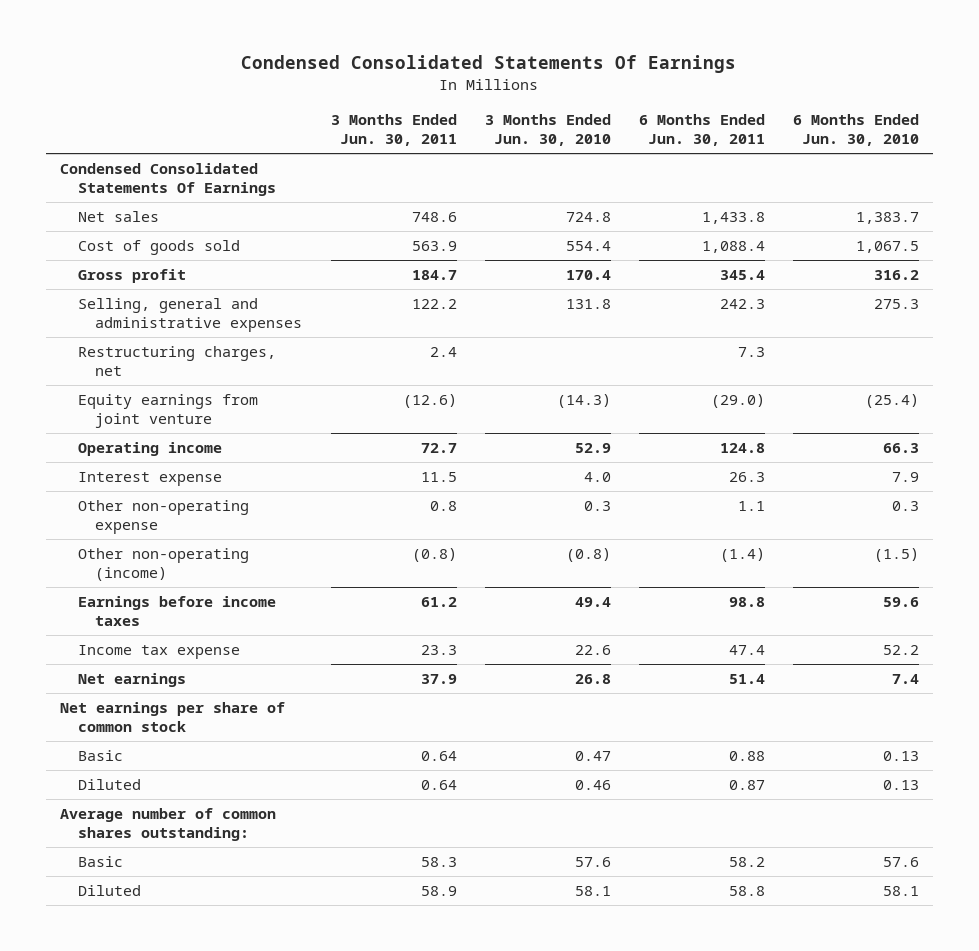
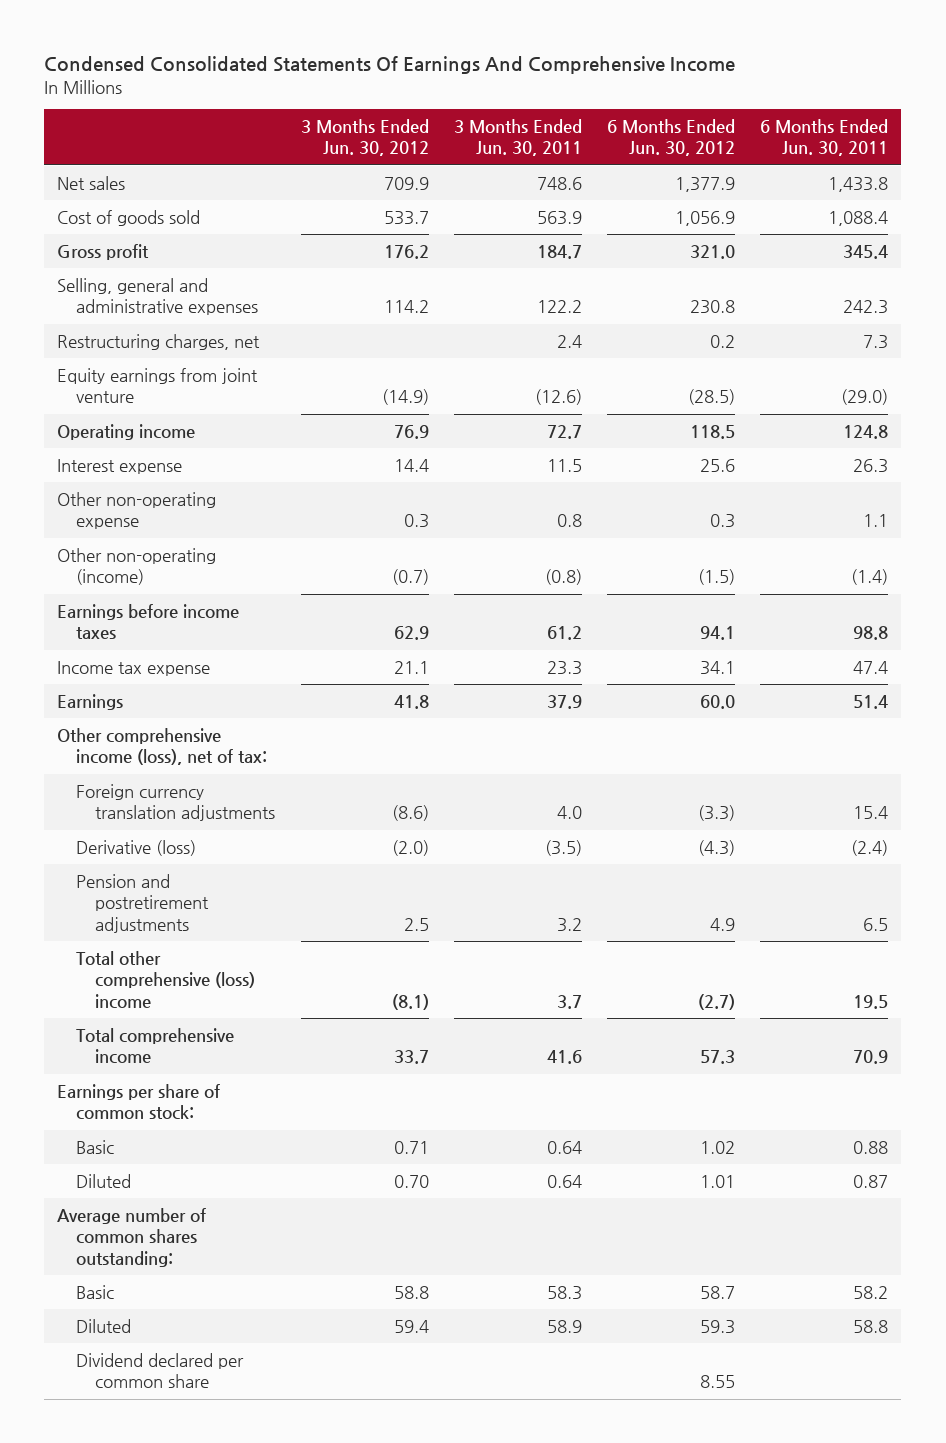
- Condensed Consolidated Statements Of Earnings
+ Condensed Consolidated Statements Of Earnings And Comprehensive Income
- | 3 Months Ended Jun. 30, 2011 | 3 Months Ended Jun. 30, 2010 | 6 Months Ended Jun. 30, 2011 | 6 Months Ended Jun. 30, 2010
+ | 3 Months Ended Jun. 30, 2012 | 3 Months Ended Jun. 30, 2011 | 6 Months Ended Jun. 30, 2012 | 6 Months Ended Jun. 30, 2011
- Condensed Consolidated Statements Of Earnings
- Net earnings | 37.9 | 26.8 | 51.4 | 7.4
- Net earnings per share of common stock
+ Earnings | 41.8 | 37.9 | 60.0 | 51.4
+ Other comprehensive income (loss), net of tax:
+ Foreign currency translation adjustments | (8.6) | 4.0 | (3.3) | 15.4
+ Derivative (loss) | (2.0) | (3.5) | (4.3) | (2.4)
+ Pension and postretirement adjustments | 2.5 | 3.2 | 4.9 | 6.5
+ Total other comprehensive (loss) income | (8.1) | 3.7 | (2.7) | 19.5
+ Total comprehensive income | 33.7 | 41.6 | 57.3 | 70.9
+ Earnings per share of common stock:
+ Dividend declared per common share | | | 8.55 |

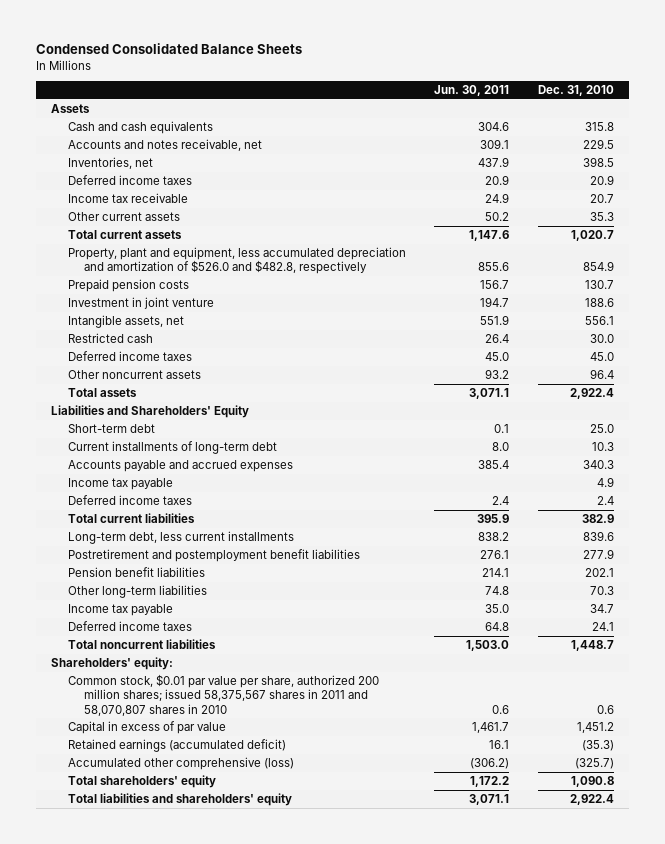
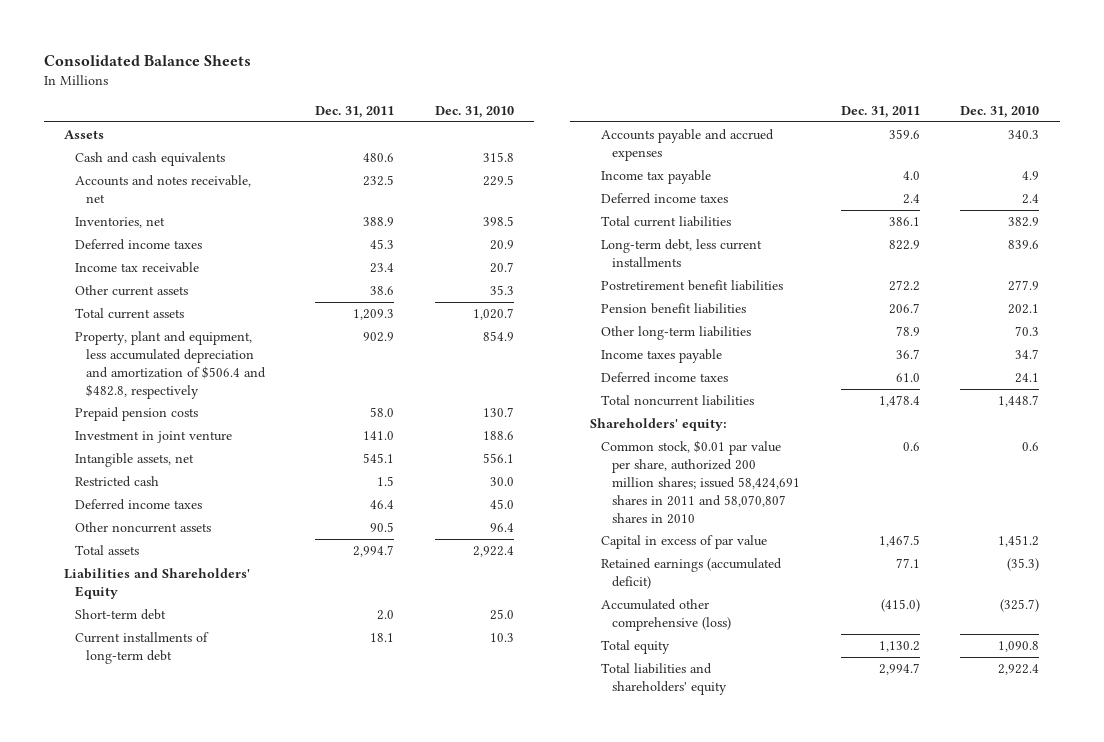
- Condensed Consolidated Balance Sheets
+ Consolidated Balance Sheets
- | Jun. 30, 2011 | Dec. 31, 2010
+ | Dec. 31, 2011 | Dec. 31, 2010
- Property, plant and equipment, less accumulated depreciation and amortization of $526.0 and $482.8, respectively | 855.6 | 854.9
+ Property, plant and equipment, less accumulated depreciation and amortization of $506.4 and $482.8, respectively | 902.9 | 854.9
- Postretirement and postemployment benefit liabilities | 276.1 | 277.9
+ Postretirement benefit liabilities | 272.2 | 277.9
- Income tax payable | 35.0 | 34.7
+ Income taxes payable | 36.7 | 34.7
- Common stock, $0.01 par value per share, authorized 200 million shares; issued 58,375,567 shares in 2011 and 58,070,807 shares in 2010 | 0.6 | 0.6
+ Common stock, $0.01 par value per share, authorized 200 million shares; issued 58,424,691 shares in 2011 and 58,070,807 shares in 2010 | 0.6 | 0.6
- Total shareholders' equity | 1,172.2 | 1,090.8
+ Total equity | 1,130.2 | 1,090.8

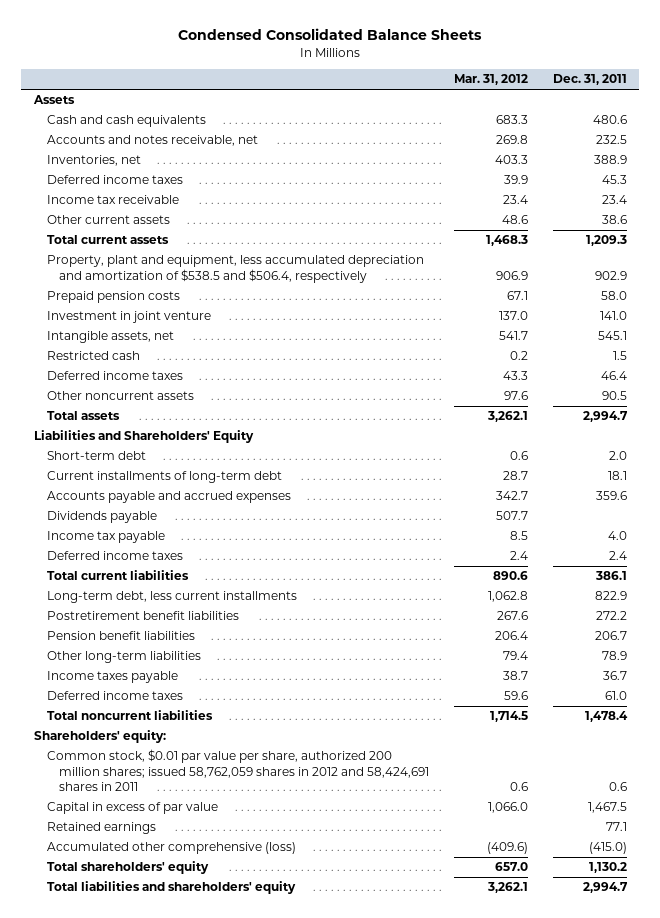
- Consolidated Balance Sheets
+ Condensed Consolidated Balance Sheets
- | Dec. 31, 2011 | Dec. 31, 2010
+ | Mar. 31, 2012 | Dec. 31, 2011
- Property, plant and equipment, less accumulated depreciation and amortization of $506.4 and $482.8, respectively | 902.9 | 854.9
+ Property, plant and equipment, less accumulated depreciation and amortization of $538.5 and $506.4, respectively | 906.9 | 902.9
+ Dividends payable | 507.7 |
- Common stock, $0.01 par value per share, authorized 200 million shares; issued 58,424,691 shares in 2011 and 58,070,807 shares in 2010 | 0.6 | 0.6
+ Common stock, $0.01 par value per share, authorized 200 million shares; issued 58,762,059 shares in 2012 and 58,424,691 shares in 2011 | 0.6 | 0.6
- Retained earnings (accumulated deficit) | 77.1 | (35.3)
+ Retained earnings | | 77.1
- Total equity | 1,130.2 | 1,090.8
+ Total shareholders' equity | 657.0 | 1,130.2

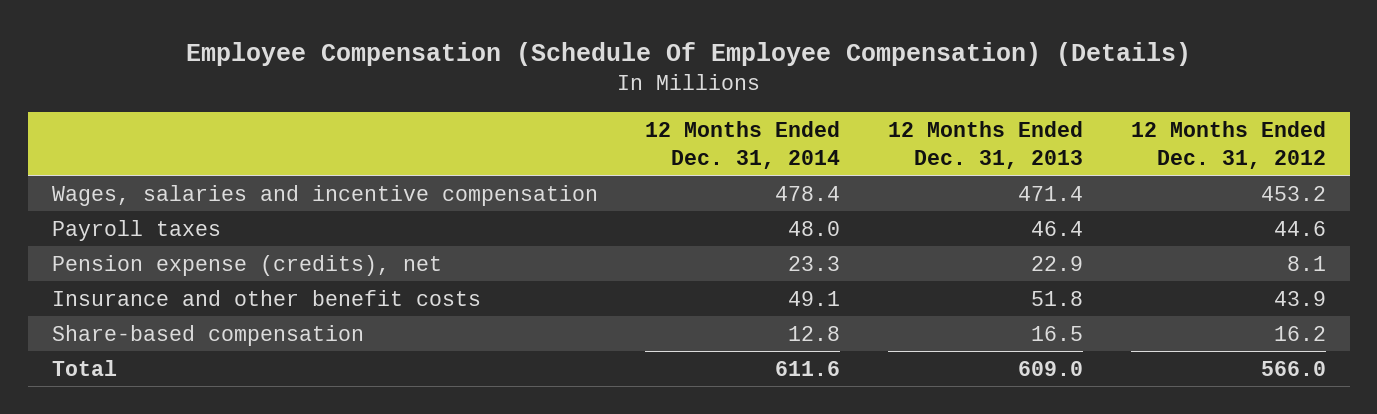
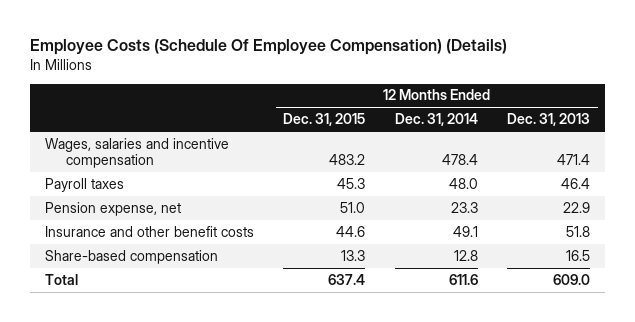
- Employee Compensation (Schedule Of Employee Compensation) (Details)
+ Employee Costs (Schedule Of Employee Compensation) (Details)
- | 12 Months Ended Dec. 31, 2014 | 12 Months Ended Dec. 31, 2013 | 12 Months Ended Dec. 31, 2012
+ | 12 Months Ended Dec. 31, 2015 | 12 Months Ended Dec. 31, 2014 | 12 Months Ended Dec. 31, 2013
- Pension expense (credits), net | 23.3 | 22.9 | 8.1
+ Pension expense, net | 51.0 | 23.3 | 22.9

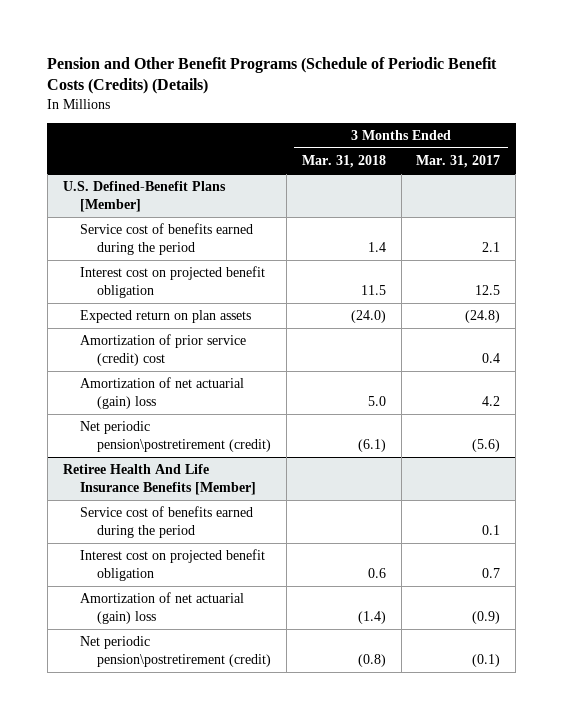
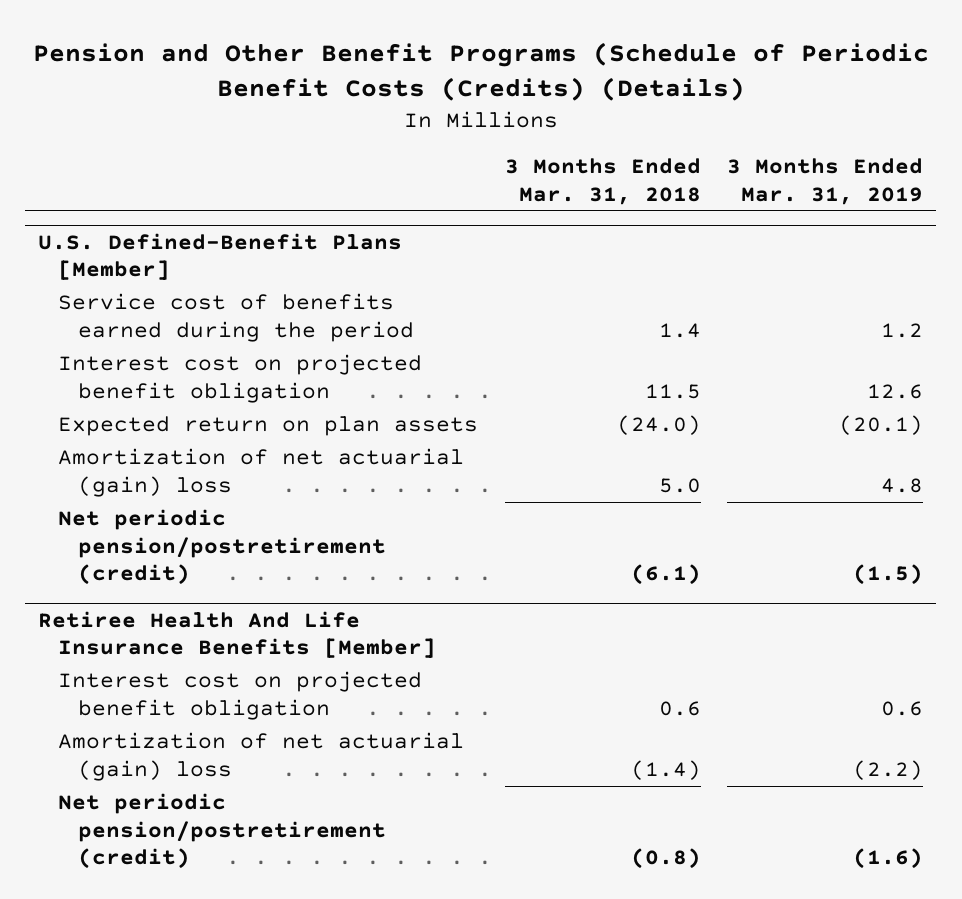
- | 3 Months Ended Mar. 31, 2018 | 3 Months Ended Mar. 31, 2017
+ | 3 Months Ended Mar. 31, 2018 | 3 Months Ended Mar. 31, 2019
@ U.S. Defined-Benefit Plans [Member]
- Amortization of prior service (credit) cost | | 0.4
- Net periodic pension\postretirement (credit) | (6.1) | (5.6)
+ Net periodic pension/postretirement (credit) | (6.1) | (1.5)
@ Retiree Health And Life Insurance Benefits [Member]
- Service cost of benefits earned during the period | | 0.1
- Net periodic pension\postretirement (credit) | (0.8) | (0.1)
+ Net periodic pension/postretirement (credit) | (0.8) | (1.6)

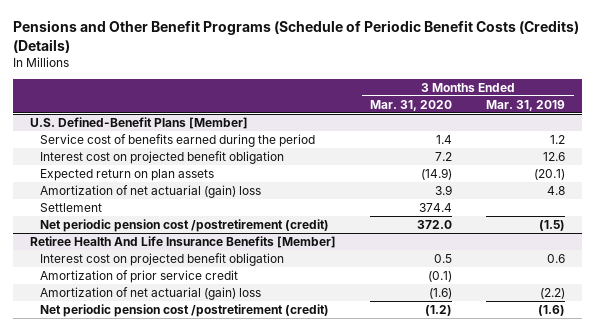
- Pension and Other Benefit Programs (Schedule of Periodic Benefit Costs (Credits) (Details)
+ Pensions and Other Benefit Programs (Schedule of Periodic Benefit Costs (Credits) (Details)
- | 3 Months Ended Mar. 31, 2018 | 3 Months Ended Mar. 31, 2019
+ | 3 Months Ended Mar. 31, 2020 | 3 Months Ended Mar. 31, 2019
@ U.S. Defined-Benefit Plans [Member]
- Net periodic pension/postretirement (credit) | (6.1) | (1.5)
+ Settlement | 374.4 |
+ Net periodic pension cost /postretirement (credit) | 372.0 | (1.5)
@ Retiree Health And Life Insurance Benefits [Member]
+ Amortization of prior service credit | (0.1) |
- Net periodic pension/postretirement (credit) | (0.8) | (1.6)
+ Net periodic pension cost /postretirement (credit) | (1.2) | (1.6)

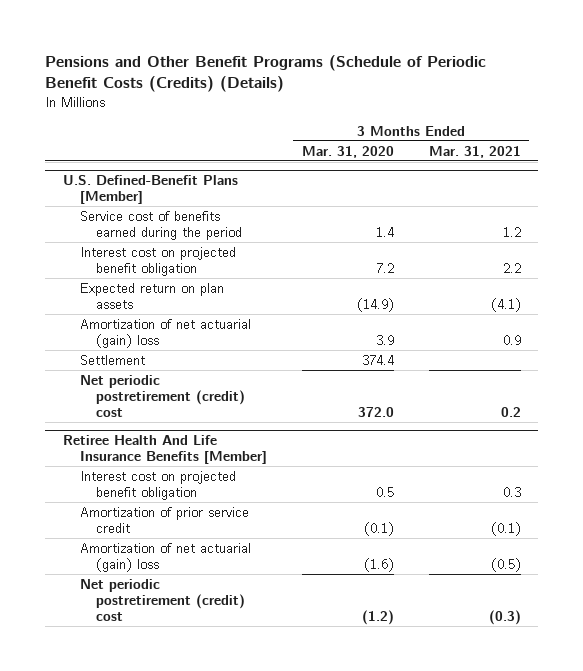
- | 3 Months Ended Mar. 31, 2020 | 3 Months Ended Mar. 31, 2019
+ | 3 Months Ended Mar. 31, 2020 | 3 Months Ended Mar. 31, 2021
@ U.S. Defined-Benefit Plans [Member]
- Net periodic pension cost /postretirement (credit) | 372.0 | (1.5)
+ Net periodic postretirement (credit) cost | 372.0 | 0.2
@ Retiree Health And Life Insurance Benefits [Member]
- Net periodic pension cost /postretirement (credit) | (1.2) | (1.6)
+ Net periodic postretirement (credit) cost | (1.2) | (0.3)

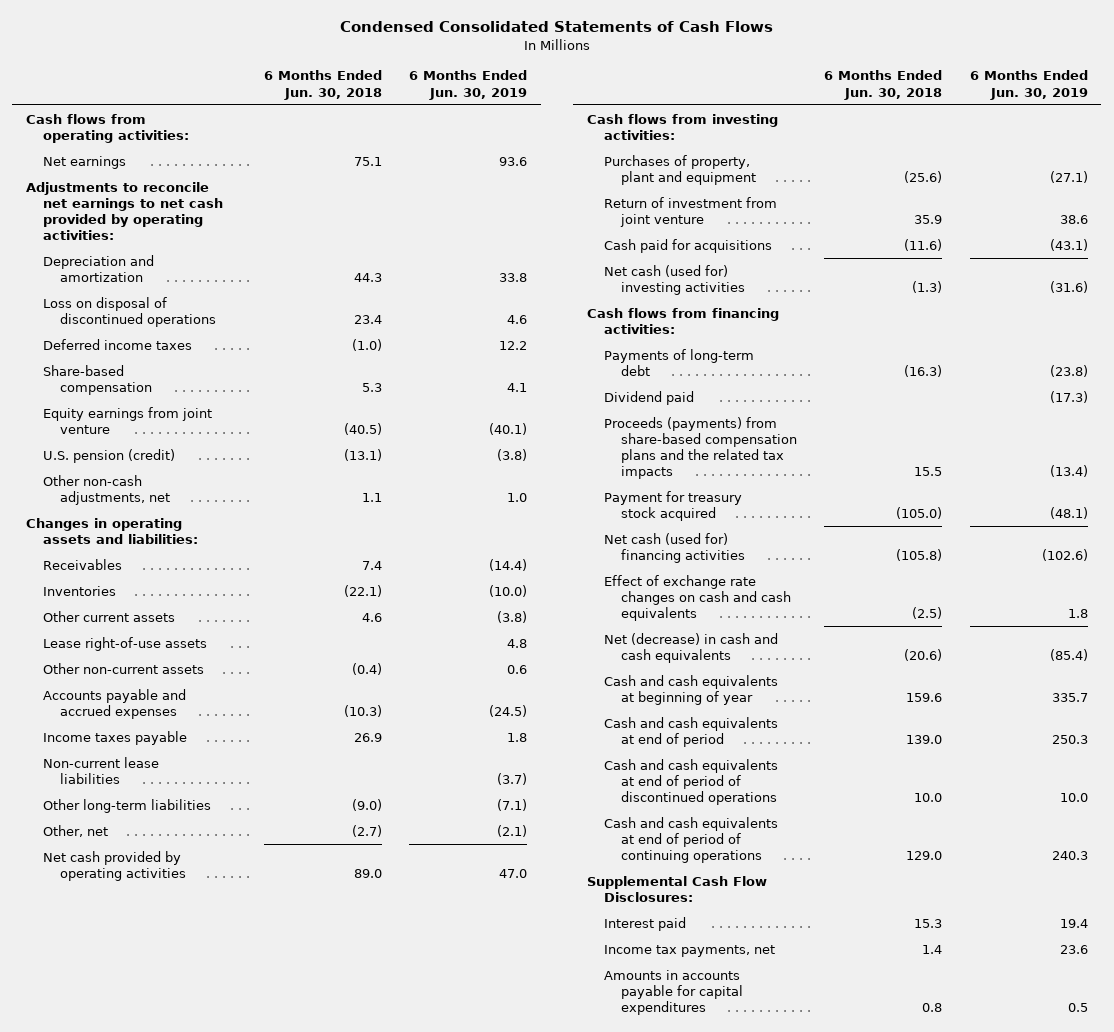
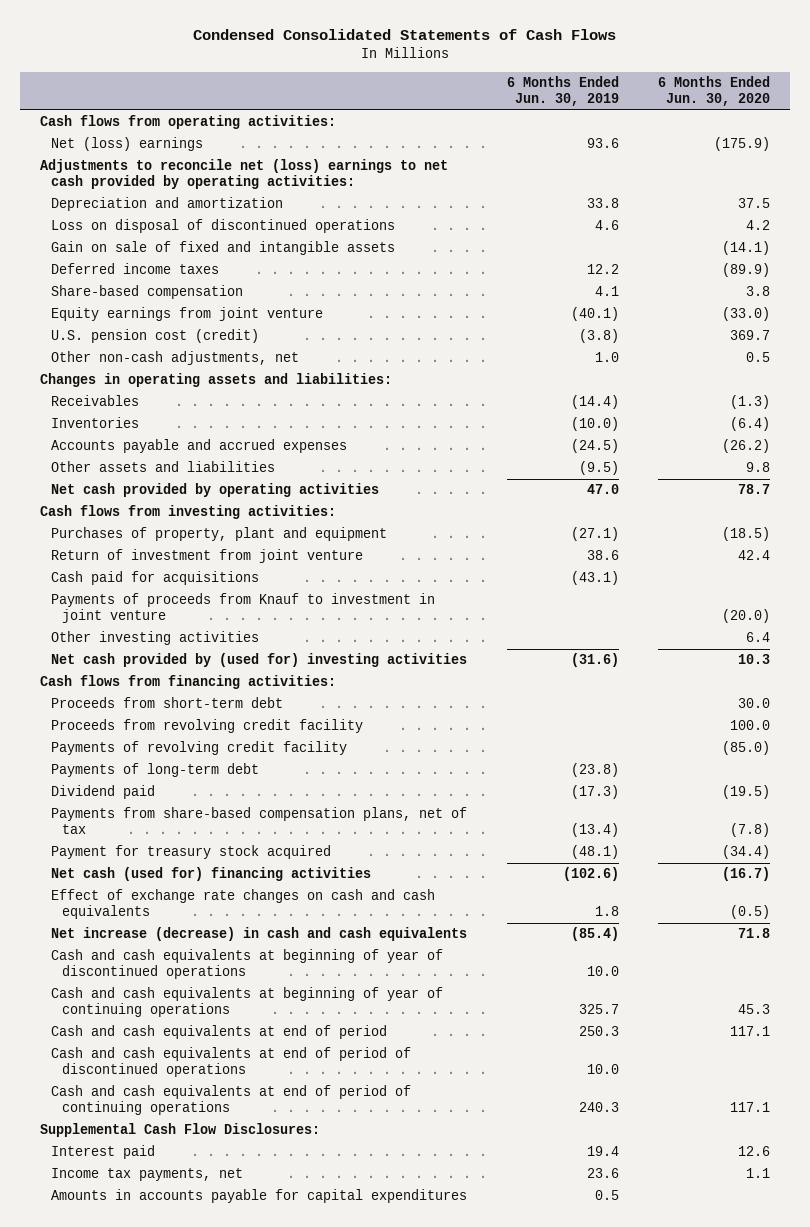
- | 6 Months Ended Jun. 30, 2018 | 6 Months Ended Jun. 30, 2019
+ | 6 Months Ended Jun. 30, 2019 | 6 Months Ended Jun. 30, 2020
- Net earnings | 75.1 | 93.6
- Adjustments to reconcile net earnings to net cash provided by operating activities:
+ Net (loss) earnings | 93.6 | (175.9)
+ Adjustments to reconcile net (loss) earnings to net cash provided by operating activities:
+ Gain on sale of fixed and intangible assets | | (14.1)
- U.S. pension (credit) | (13.1) | (3.8)
+ U.S. pension cost (credit) | (3.8) | 369.7
- Other current assets | 4.6 | (3.8)
- Lease right-of-use assets | | 4.8
- Other non-current assets | (0.4) | 0.6
- Income taxes payable | 26.9 | 1.8
- Non-current lease liabilities | | (3.7)
- Other long-term liabilities | (9.0) | (7.1)
- Other, net | (2.7) | (2.1)
+ Other assets and liabilities | (9.5) | 9.8
- Net cash (used for) investing activities | (1.3) | (31.6)
+ Payments of proceeds from Knauf to investment in joint venture | | (20.0)
+ Other investing activities | | 6.4
+ Net cash provided by (used for) investing activities | (31.6) | 10.3
+ Proceeds from short-term debt | | 30.0
+ Proceeds from revolving credit facility | | 100.0
+ Payments of revolving credit facility | | (85.0)
- Proceeds (payments) from share-based compensation plans and the related tax impacts | 15.5 | (13.4)
+ Payments from share-based compensation plans, net of tax | (13.4) | (7.8)
- Net (decrease) in cash and cash equivalents | (20.6) | (85.4)
- Cash and cash equivalents at beginning of year | 159.6 | 335.7
+ Net increase (decrease) in cash and cash equivalents | (85.4) | 71.8
+ Cash and cash equivalents at beginning of year of discontinued operations | 10.0 |
+ Cash and cash equivalents at beginning of year of continuing operations | 325.7 | 45.3

